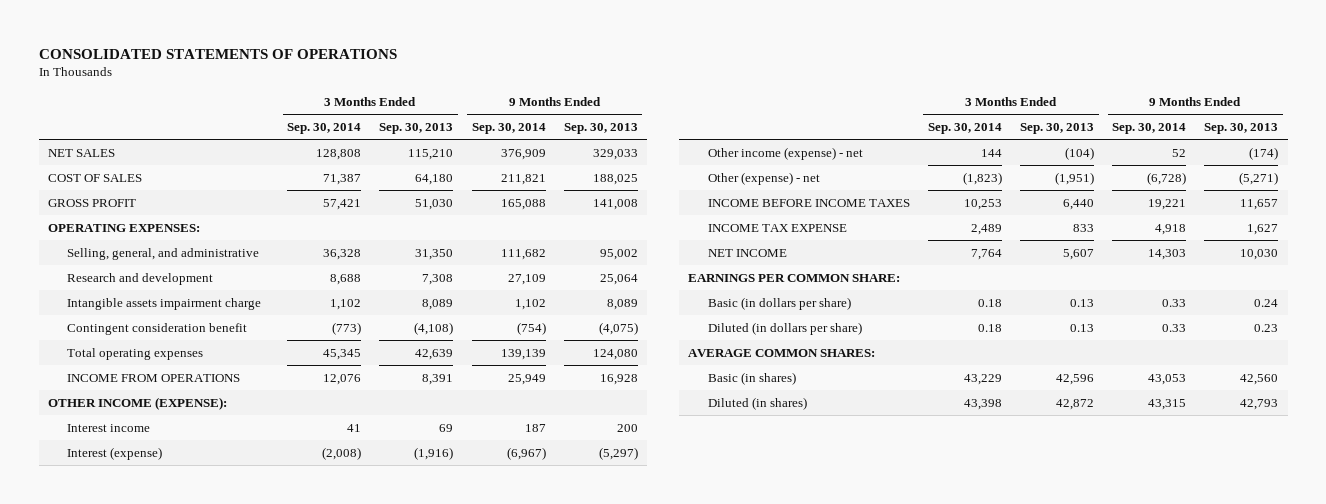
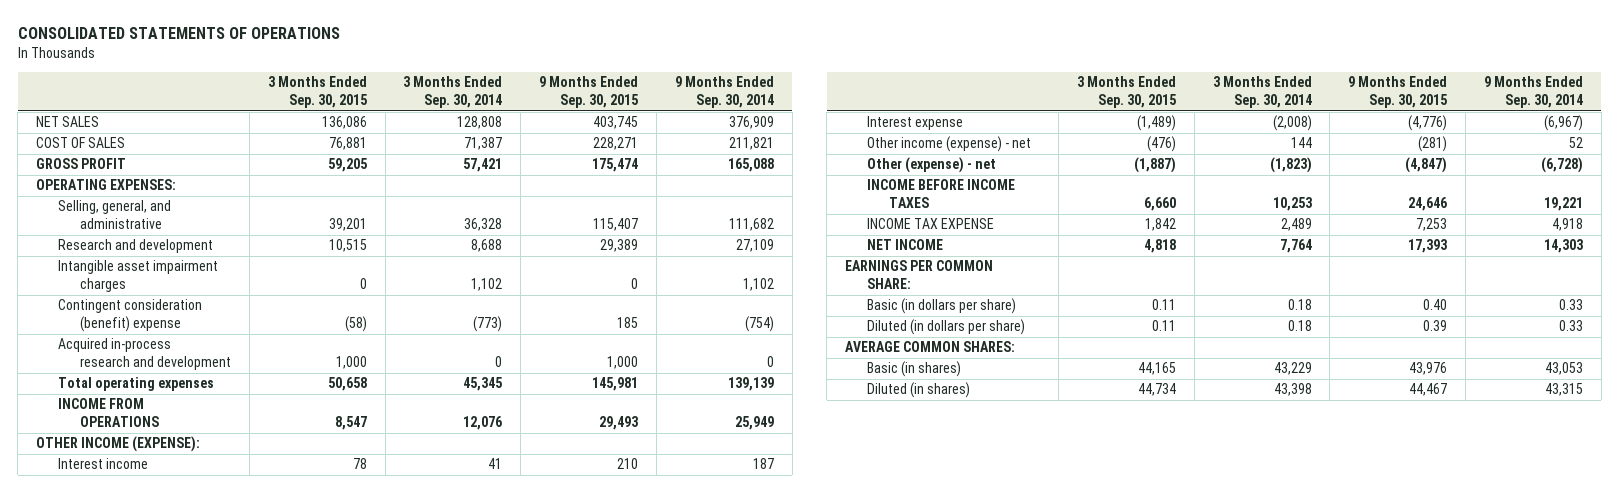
- | 3 Months Ended Sep. 30, 2014 | 3 Months Ended Sep. 30, 2013 | 9 Months Ended Sep. 30, 2014 | 9 Months Ended Sep. 30, 2013
+ | 3 Months Ended Sep. 30, 2015 | 3 Months Ended Sep. 30, 2014 | 9 Months Ended Sep. 30, 2015 | 9 Months Ended Sep. 30, 2014
- Intangible assets impairment charge | 1,102 | 8,089 | 1,102 | 8,089
- Contingent consideration benefit | (773) | (4,108) | (754) | (4,075)
+ Intangible asset impairment charges | 0 | 1,102 | 0 | 1,102
+ Contingent consideration (benefit) expense | (58) | (773) | 185 | (754)
+ Acquired in-process research and development | 1,000 | 0 | 1,000 | 0
- Interest (expense) | (2,008) | (1,916) | (6,967) | (5,297)
+ Interest expense | (1,489) | (2,008) | (4,776) | (6,967)

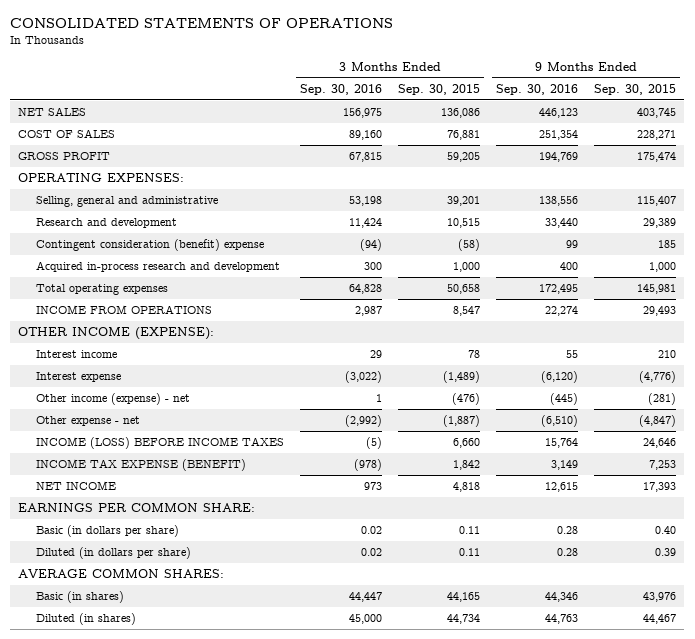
- | 3 Months Ended Sep. 30, 2015 | 3 Months Ended Sep. 30, 2014 | 9 Months Ended Sep. 30, 2015 | 9 Months Ended Sep. 30, 2014
+ | 3 Months Ended Sep. 30, 2016 | 3 Months Ended Sep. 30, 2015 | 9 Months Ended Sep. 30, 2016 | 9 Months Ended Sep. 30, 2015
- Selling, general, and administrative | 39,201 | 36,328 | 115,407 | 111,682
+ Selling, general and administrative | 53,198 | 39,201 | 138,556 | 115,407
- Intangible asset impairment charges | 0 | 1,102 | 0 | 1,102
- Other (expense) - net | (1,887) | (1,823) | (4,847) | (6,728)
- INCOME BEFORE INCOME TAXES | 6,660 | 10,253 | 24,646 | 19,221
- INCOME TAX EXPENSE | 1,842 | 2,489 | 7,253 | 4,918
+ Other expense - net | (2,992) | (1,887) | (6,510) | (4,847)
+ INCOME (LOSS) BEFORE INCOME TAXES | (5) | 6,660 | 15,764 | 24,646
+ INCOME TAX EXPENSE (BENEFIT) | (978) | 1,842 | 3,149 | 7,253

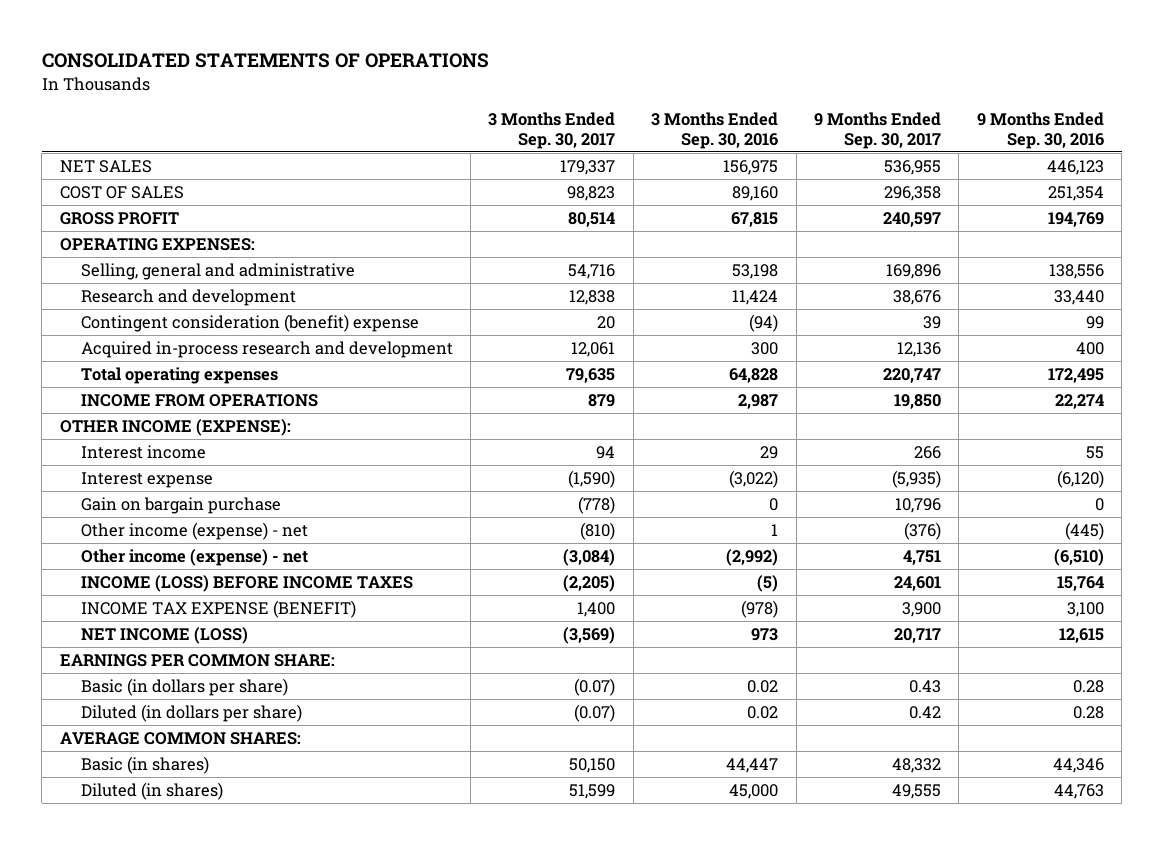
- | 3 Months Ended Sep. 30, 2016 | 3 Months Ended Sep. 30, 2015 | 9 Months Ended Sep. 30, 2016 | 9 Months Ended Sep. 30, 2015
+ | 3 Months Ended Sep. 30, 2017 | 3 Months Ended Sep. 30, 2016 | 9 Months Ended Sep. 30, 2017 | 9 Months Ended Sep. 30, 2016
+ Gain on bargain purchase | (778) | 0 | 10,796 | 0
- Other expense - net | (2,992) | (1,887) | (6,510) | (4,847)
+ Other income (expense) - net | (3,084) | (2,992) | 4,751 | (6,510)
- INCOME TAX EXPENSE (BENEFIT) | (978) | 1,842 | 3,149 | 7,253
- NET INCOME | 973 | 4,818 | 12,615 | 17,393
+ INCOME TAX EXPENSE (BENEFIT) | 1,400 | (978) | 3,900 | 3,100
+ NET INCOME (LOSS) | (3,569) | 973 | 20,717 | 12,615

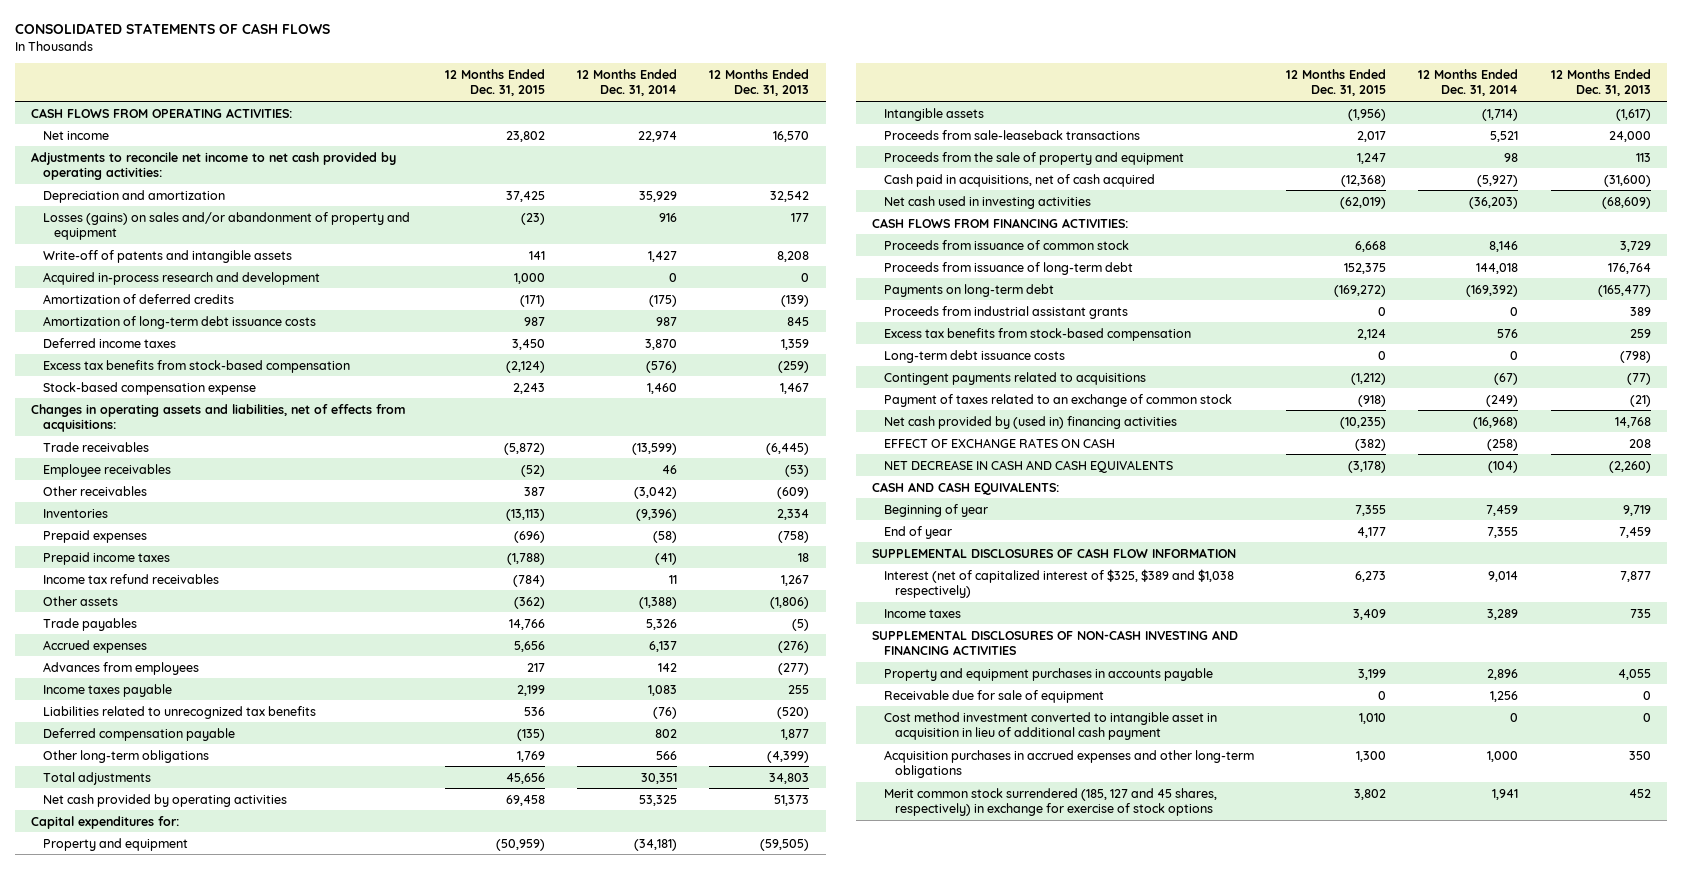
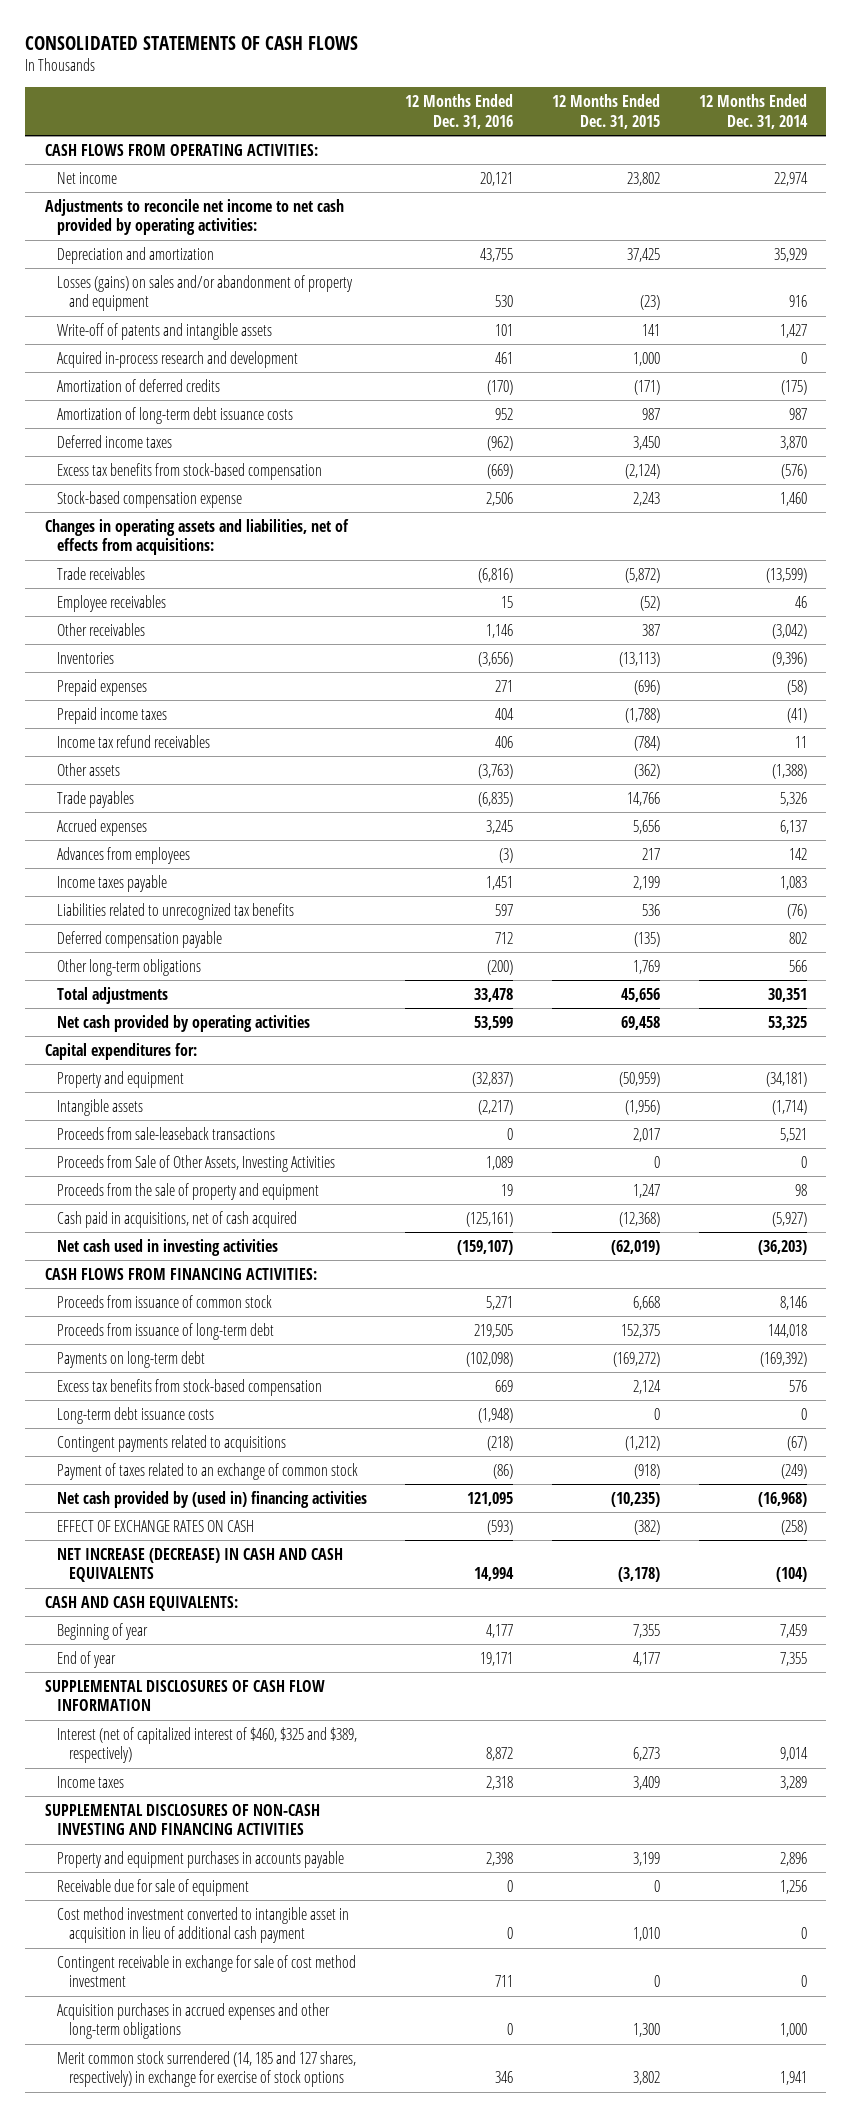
- | 12 Months Ended Dec. 31, 2015 | 12 Months Ended Dec. 31, 2014 | 12 Months Ended Dec. 31, 2013
+ | 12 Months Ended Dec. 31, 2016 | 12 Months Ended Dec. 31, 2015 | 12 Months Ended Dec. 31, 2014
+ Proceeds from Sale of Other Assets, Investing Activities | 1,089 | 0 | 0
- Proceeds from industrial assistant grants | 0 | 0 | 389
- NET DECREASE IN CASH AND CASH EQUIVALENTS | (3,178) | (104) | (2,260)
+ NET INCREASE (DECREASE) IN CASH AND CASH EQUIVALENTS | 14,994 | (3,178) | (104)
- Interest (net of capitalized interest of $325, $389 and $1,038 respectively) | 6,273 | 9,014 | 7,877
+ Interest (net of capitalized interest of $460, $325 and $389, respectively) | 8,872 | 6,273 | 9,014
+ Contingent receivable in exchange for sale of cost method investment | 711 | 0 | 0
- Merit common stock surrendered (185, 127 and 45 shares, respectively) in exchange for exercise of stock options | 3,802 | 1,941 | 452
+ Merit common stock surrendered (14, 185 and 127 shares, respectively) in exchange for exercise of stock options | 346 | 3,802 | 1,941

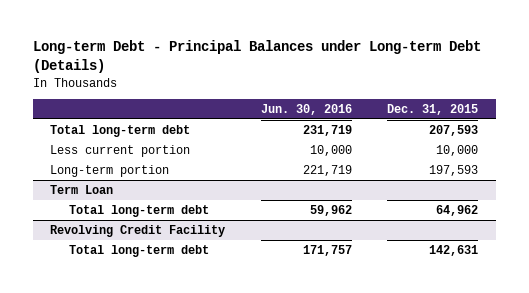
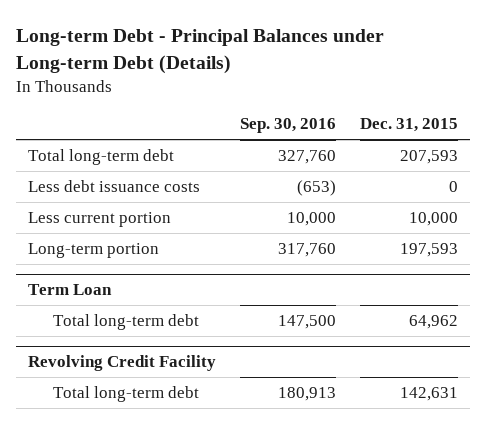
- | Jun. 30, 2016 | Dec. 31, 2015
+ | Sep. 30, 2016 | Dec. 31, 2015
+ Less debt issuance costs | (653) | 0

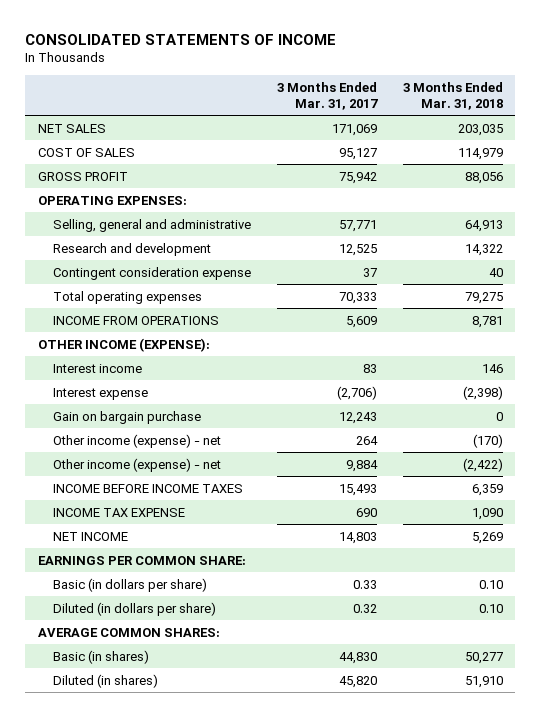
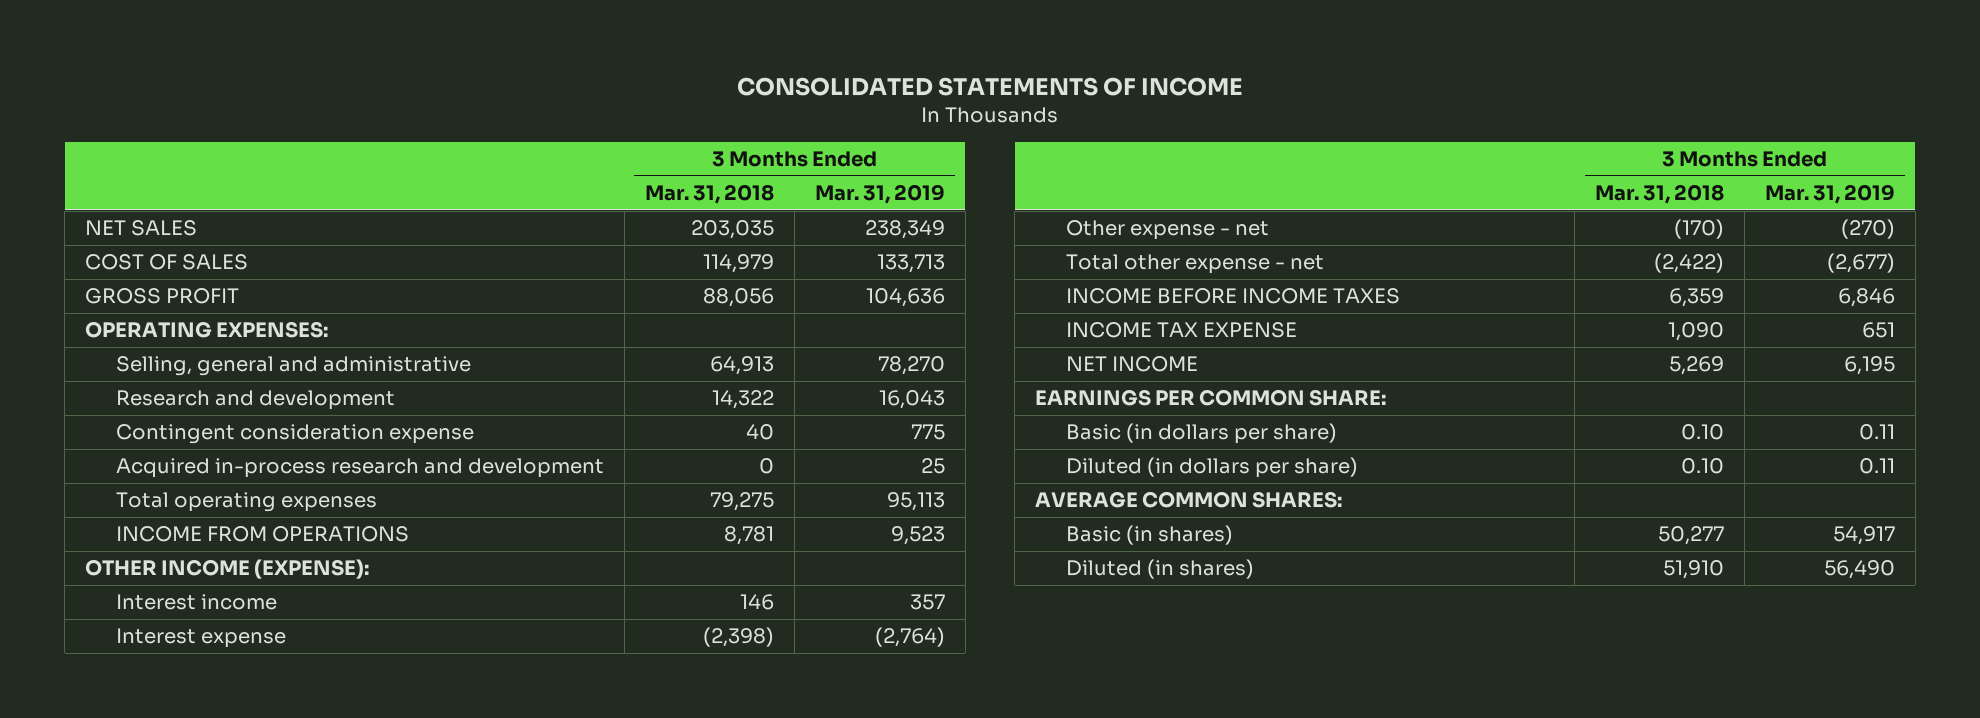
- | 3 Months Ended Mar. 31, 2017 | 3 Months Ended Mar. 31, 2018
+ | 3 Months Ended Mar. 31, 2018 | 3 Months Ended Mar. 31, 2019
+ Acquired in-process research and development | 0 | 25
- Gain on bargain purchase | 12,243 | 0
- Other income (expense) - net | 264 | (170)
- Other income (expense) - net | 9,884 | (2,422)
+ Other expense - net | (170) | (270)
+ Total other expense - net | (2,422) | (2,677)

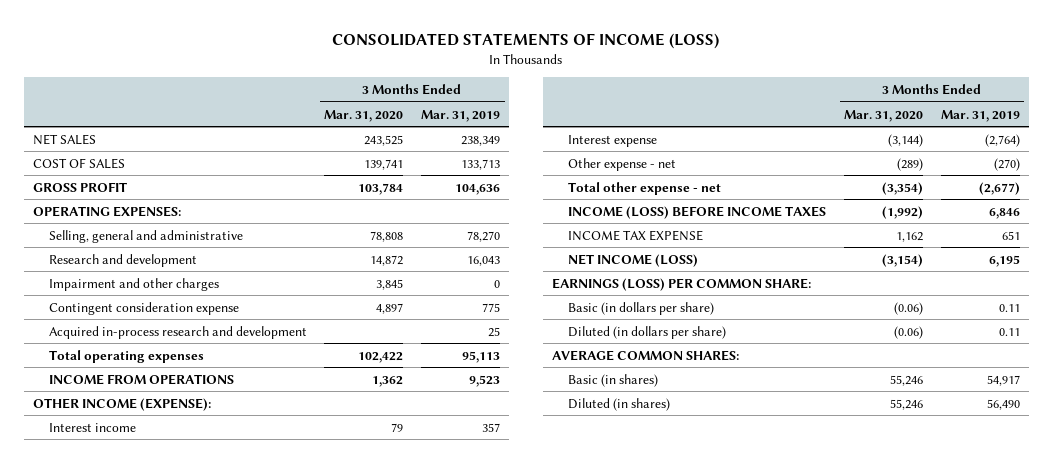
- CONSOLIDATED STATEMENTS OF INCOME
+ CONSOLIDATED STATEMENTS OF INCOME (LOSS)
- | 3 Months Ended Mar. 31, 2018 | 3 Months Ended Mar. 31, 2019
+ | 3 Months Ended Mar. 31, 2020 | 3 Months Ended Mar. 31, 2019
+ Impairment and other charges | 3,845 | 0
- INCOME BEFORE INCOME TAXES | 6,359 | 6,846
+ INCOME (LOSS) BEFORE INCOME TAXES | (1,992) | 6,846
- NET INCOME | 5,269 | 6,195
- EARNINGS PER COMMON SHARE:
+ NET INCOME (LOSS) | (3,154) | 6,195
+ EARNINGS (LOSS) PER COMMON SHARE:

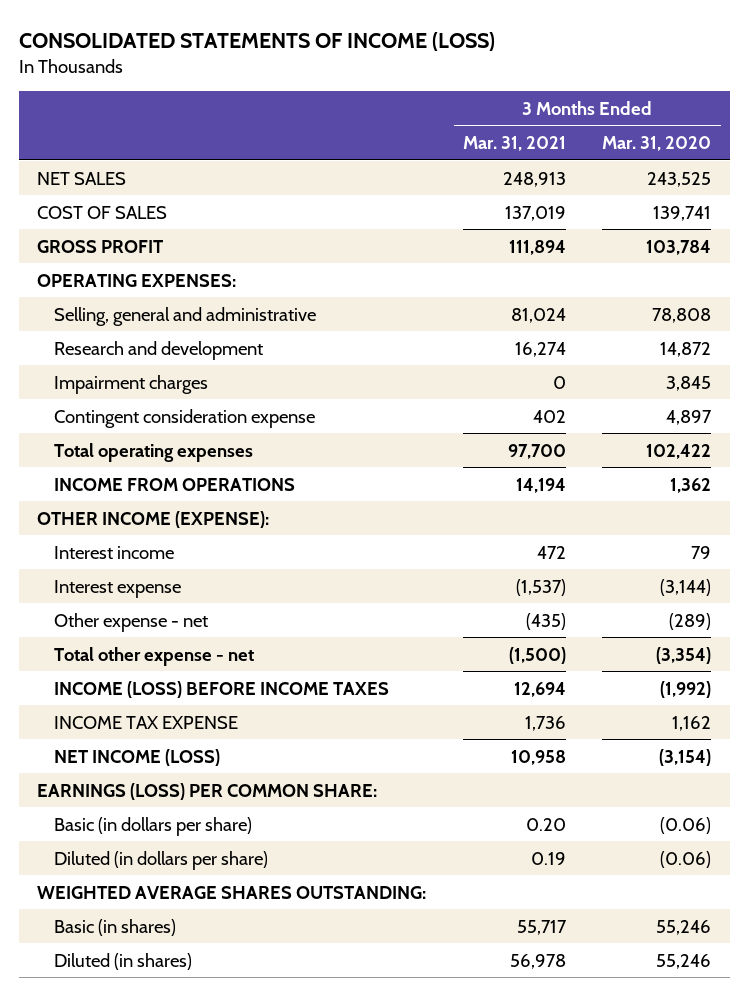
- | 3 Months Ended Mar. 31, 2020 | 3 Months Ended Mar. 31, 2019
+ | 3 Months Ended Mar. 31, 2021 | 3 Months Ended Mar. 31, 2020
- Impairment and other charges | 3,845 | 0
+ Impairment charges | 0 | 3,845
- Acquired in-process research and development | | 25
- AVERAGE COMMON SHARES:
+ WEIGHTED AVERAGE SHARES OUTSTANDING:

